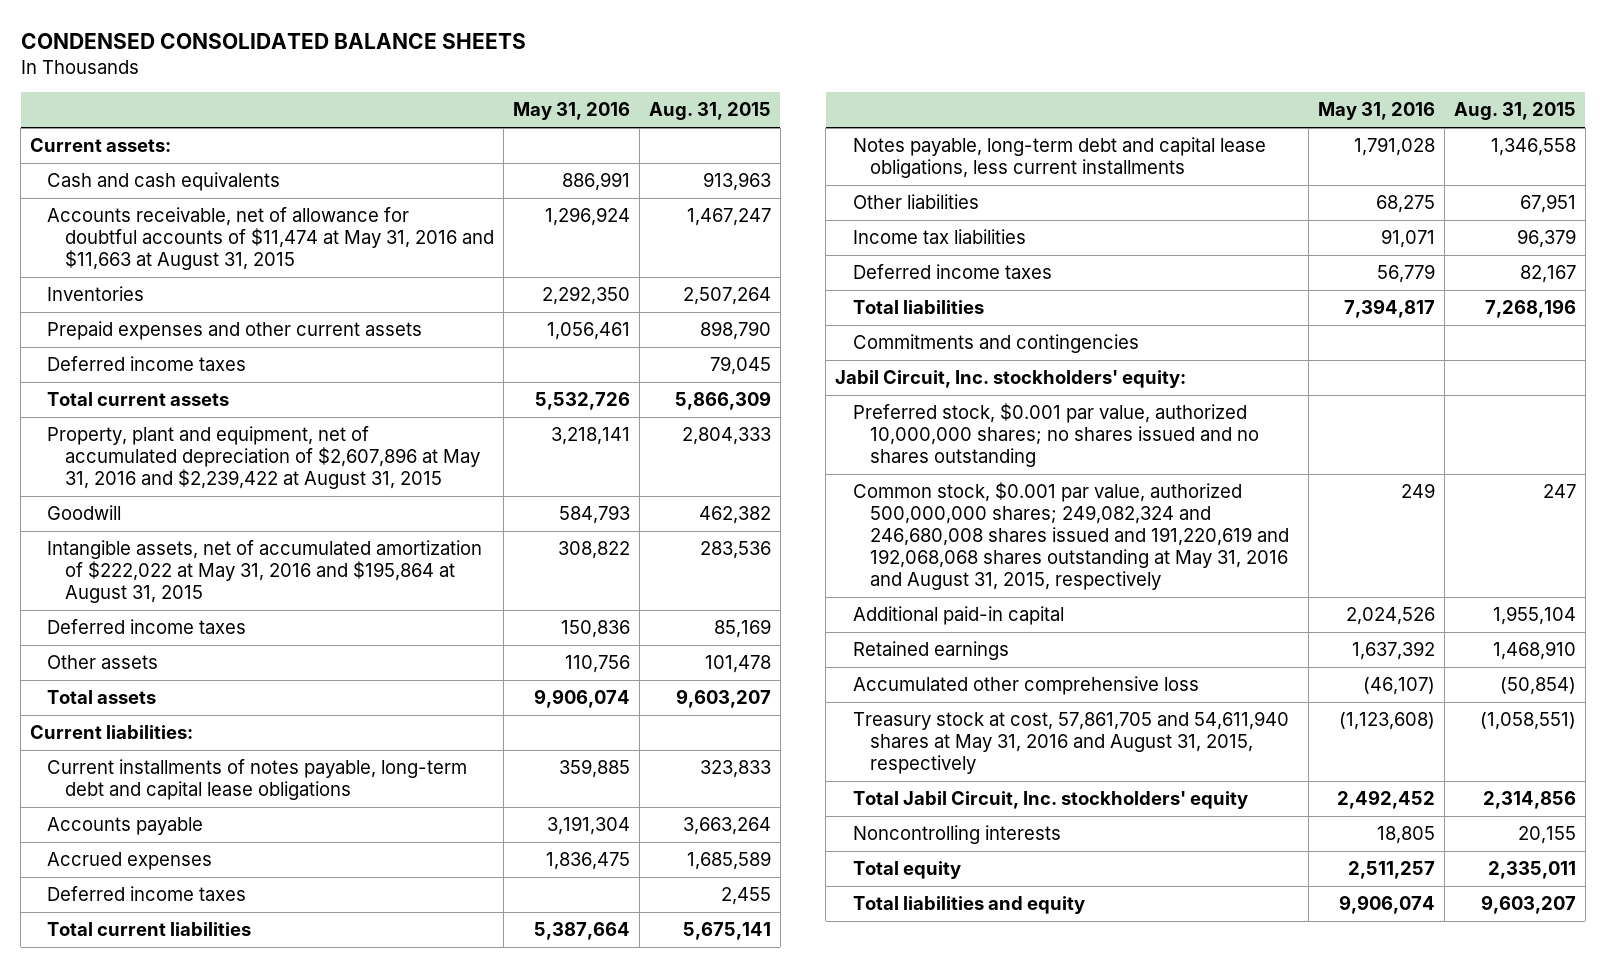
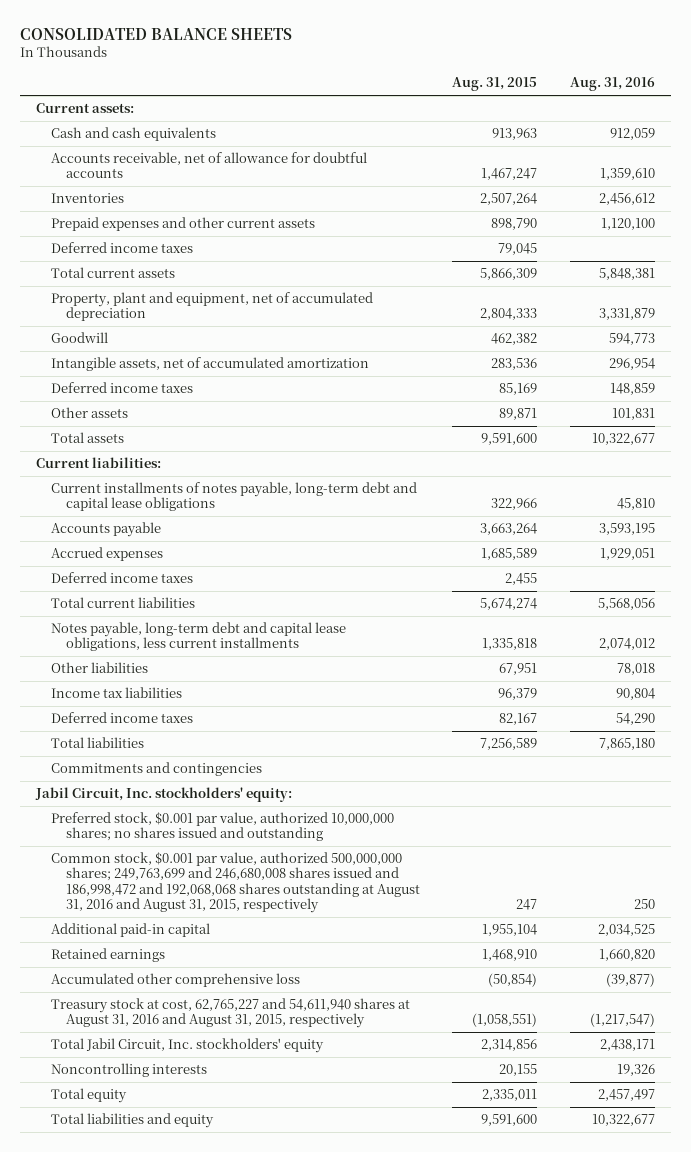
- CONDENSED CONSOLIDATED BALANCE SHEETS
+ CONSOLIDATED BALANCE SHEETS
- | May 31, 2016 | Aug. 31, 2015
+ | Aug. 31, 2015 | Aug. 31, 2016
- Accounts receivable, net of allowance for doubtful accounts of $11,474 at May 31, 2016 and $11,663 at August 31, 2015 | 1,296,924 | 1,467,247
+ Accounts receivable, net of allowance for doubtful accounts | 1,467,247 | 1,359,610
- Property, plant and equipment, net of accumulated depreciation of $2,607,896 at May 31, 2016 and $2,239,422 at August 31, 2015 | 3,218,141 | 2,804,333
+ Property, plant and equipment, net of accumulated depreciation | 2,804,333 | 3,331,879
- Intangible assets, net of accumulated amortization of $222,022 at May 31, 2016 and $195,864 at August 31, 2015 | 308,822 | 283,536
+ Intangible assets, net of accumulated amortization | 283,536 | 296,954
- Other assets | 110,756 | 101,478
- Total assets | 9,906,074 | 9,603,207
+ Other assets | 89,871 | 101,831
+ Total assets | 9,591,600 | 10,322,677
- Current installments of notes payable, long-term debt and capital lease obligations | 359,885 | 323,833
+ Current installments of notes payable, long-term debt and capital lease obligations | 322,966 | 45,810
- Total current liabilities | 5,387,664 | 5,675,141
- Notes payable, long-term debt and capital lease obligations, less current installments | 1,791,028 | 1,346,558
+ Total current liabilities | 5,674,274 | 5,568,056
+ Notes payable, long-term debt and capital lease obligations, less current installments | 1,335,818 | 2,074,012
- Total liabilities | 7,394,817 | 7,268,196
+ Total liabilities | 7,256,589 | 7,865,180
- Preferred stock, $0.001 par value, authorized 10,000,000 shares; no shares issued and no shares outstanding
- Common stock, $0.001 par value, authorized 500,000,000 shares; 249,082,324 and 246,680,008 shares issued and 191,220,619 and 192,068,068 shares outstanding at May 31, 2016 and August 31, 2015, respectively | 249 | 247
+ Preferred stock, $0.001 par value, authorized 10,000,000 shares; no shares issued and outstanding
+ Common stock, $0.001 par value, authorized 500,000,000 shares; 249,763,699 and 246,680,008 shares issued and 186,998,472 and 192,068,068 shares outstanding at August 31, 2016 and August 31, 2015, respectively | 247 | 250
- Treasury stock at cost, 57,861,705 and 54,611,940 shares at May 31, 2016 and August 31, 2015, respectively | (1,123,608) | (1,058,551)
+ Treasury stock at cost, 62,765,227 and 54,611,940 shares at August 31, 2016 and August 31, 2015, respectively | (1,058,551) | (1,217,547)
- Total liabilities and equity | 9,906,074 | 9,603,207
+ Total liabilities and equity | 9,591,600 | 10,322,677

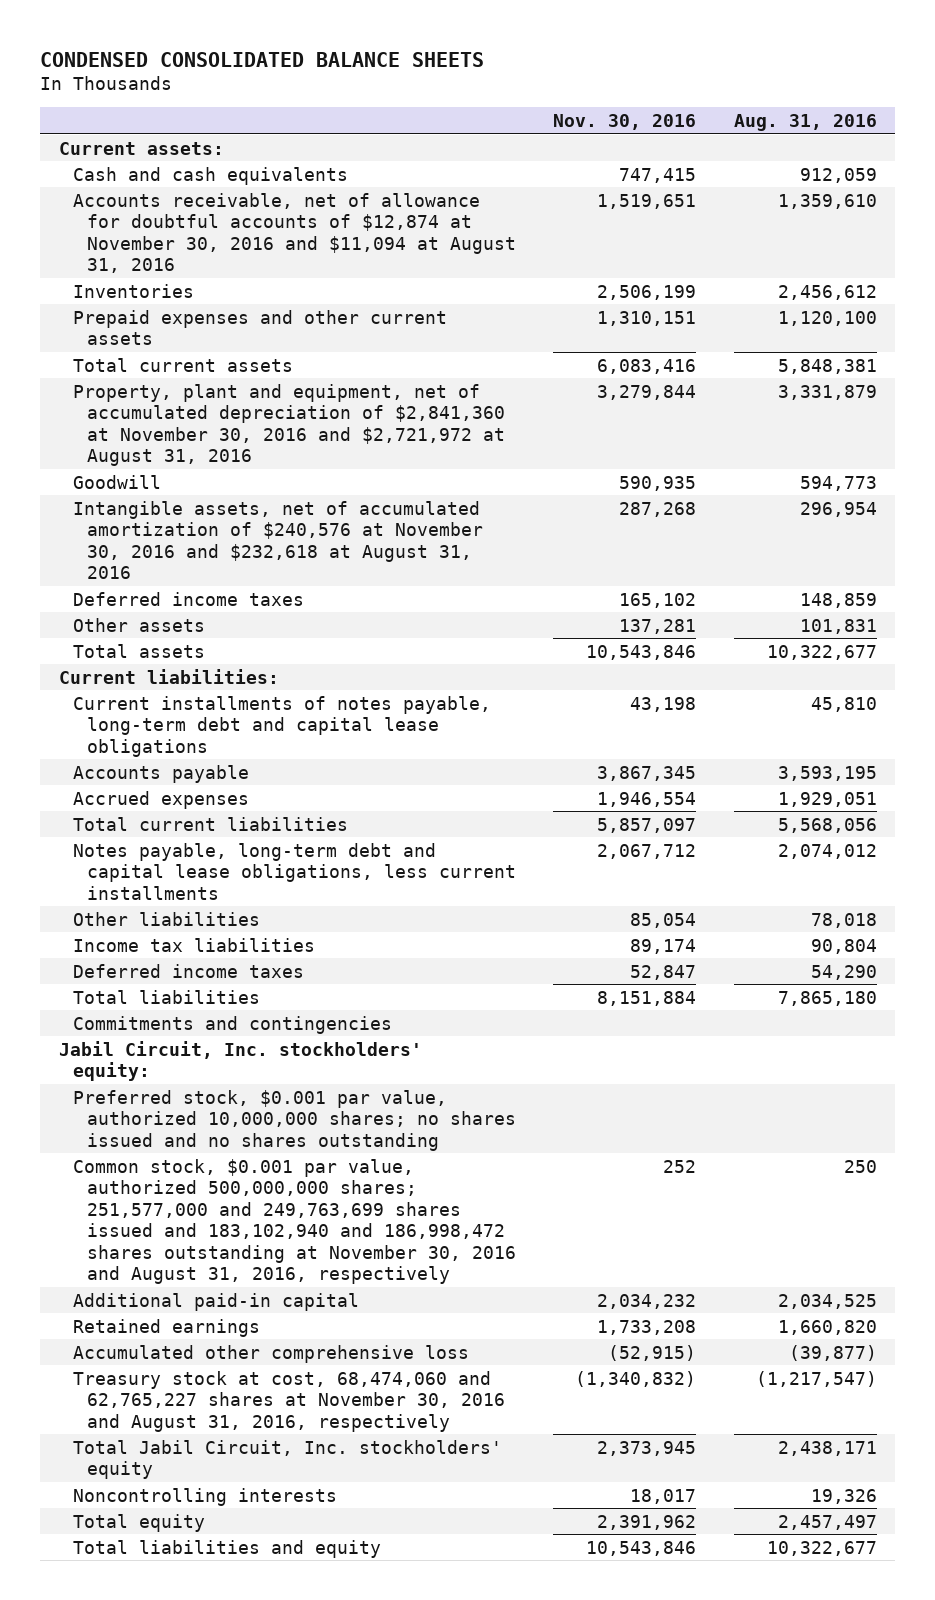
- CONSOLIDATED BALANCE SHEETS
+ CONDENSED CONSOLIDATED BALANCE SHEETS
- | Aug. 31, 2015 | Aug. 31, 2016
+ | Nov. 30, 2016 | Aug. 31, 2016
- Accounts receivable, net of allowance for doubtful accounts | 1,467,247 | 1,359,610
+ Accounts receivable, net of allowance for doubtful accounts of $12,874 at November 30, 2016 and $11,094 at August 31, 2016 | 1,519,651 | 1,359,610
- Deferred income taxes | 79,045 |
- Property, plant and equipment, net of accumulated depreciation | 2,804,333 | 3,331,879
+ Property, plant and equipment, net of accumulated depreciation of $2,841,360 at November 30, 2016 and $2,721,972 at August 31, 2016 | 3,279,844 | 3,331,879
- Intangible assets, net of accumulated amortization | 283,536 | 296,954
+ Intangible assets, net of accumulated amortization of $240,576 at November 30, 2016 and $232,618 at August 31, 2016 | 287,268 | 296,954
- Deferred income taxes | 2,455 |
- Preferred stock, $0.001 par value, authorized 10,000,000 shares; no shares issued and outstanding
- Common stock, $0.001 par value, authorized 500,000,000 shares; 249,763,699 and 246,680,008 shares issued and 186,998,472 and 192,068,068 shares outstanding at August 31, 2016 and August 31, 2015, respectively | 247 | 250
+ Preferred stock, $0.001 par value, authorized 10,000,000 shares; no shares issued and no shares outstanding
+ Common stock, $0.001 par value, authorized 500,000,000 shares; 251,577,000 and 249,763,699 shares issued and 183,102,940 and 186,998,472 shares outstanding at November 30, 2016 and August 31, 2016, respectively | 252 | 250
- Treasury stock at cost, 62,765,227 and 54,611,940 shares at August 31, 2016 and August 31, 2015, respectively | (1,058,551) | (1,217,547)
+ Treasury stock at cost, 68,474,060 and 62,765,227 shares at November 30, 2016 and August 31, 2016, respectively | (1,340,832) | (1,217,547)

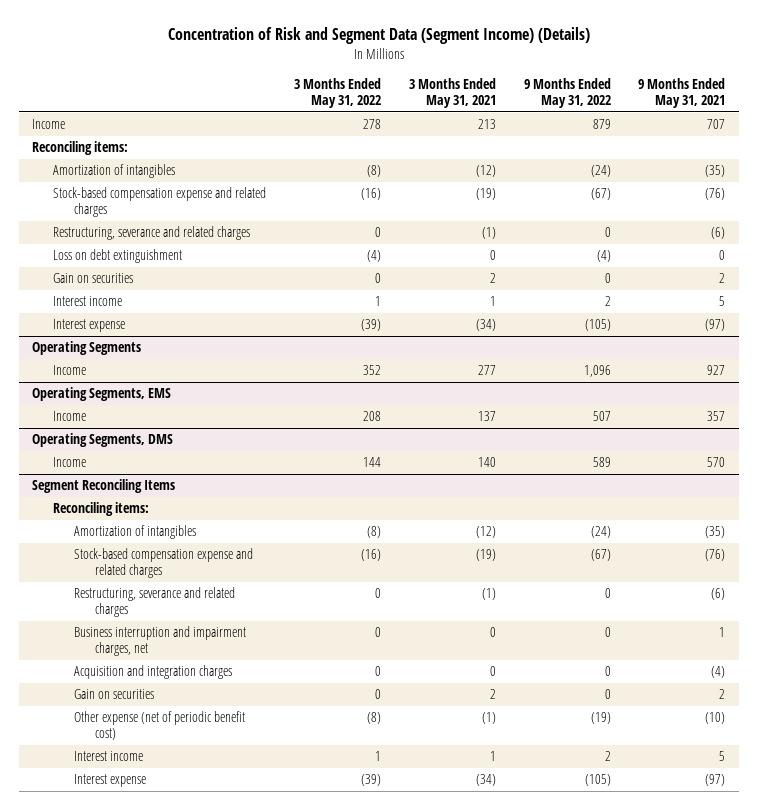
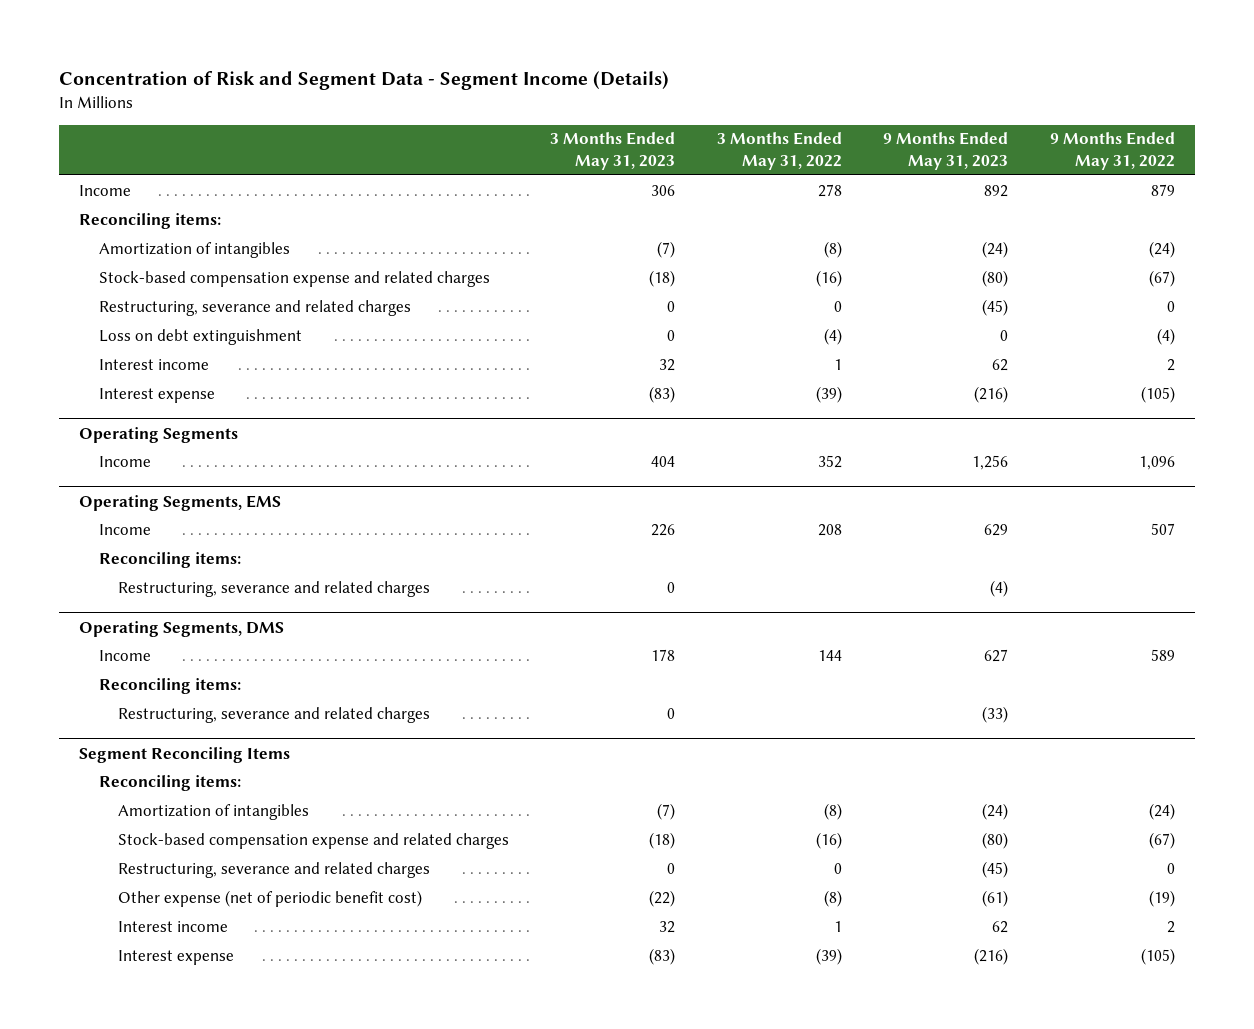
- Concentration of Risk and Segment Data (Segment Income) (Details)
+ Concentration of Risk and Segment Data - Segment Income (Details)
- | 3 Months Ended May 31, 2022 | 3 Months Ended May 31, 2021 | 9 Months Ended May 31, 2022 | 9 Months Ended May 31, 2021
+ | 3 Months Ended May 31, 2023 | 3 Months Ended May 31, 2022 | 9 Months Ended May 31, 2023 | 9 Months Ended May 31, 2022
- Gain on securities | 0 | 2 | 0 | 2
@ Operating Segments, EMS
+ Reconciling items:
+ Restructuring, severance and related charges | 0 | | (4) |
@ Operating Segments, DMS
+ Reconciling items:
+ Restructuring, severance and related charges | 0 | | (33) |
@ Segment Reconciling Items
- Business interruption and impairment charges, net | 0 | 0 | 0 | 1
- Acquisition and integration charges | 0 | 0 | 0 | (4)
- Gain on securities | 0 | 2 | 0 | 2

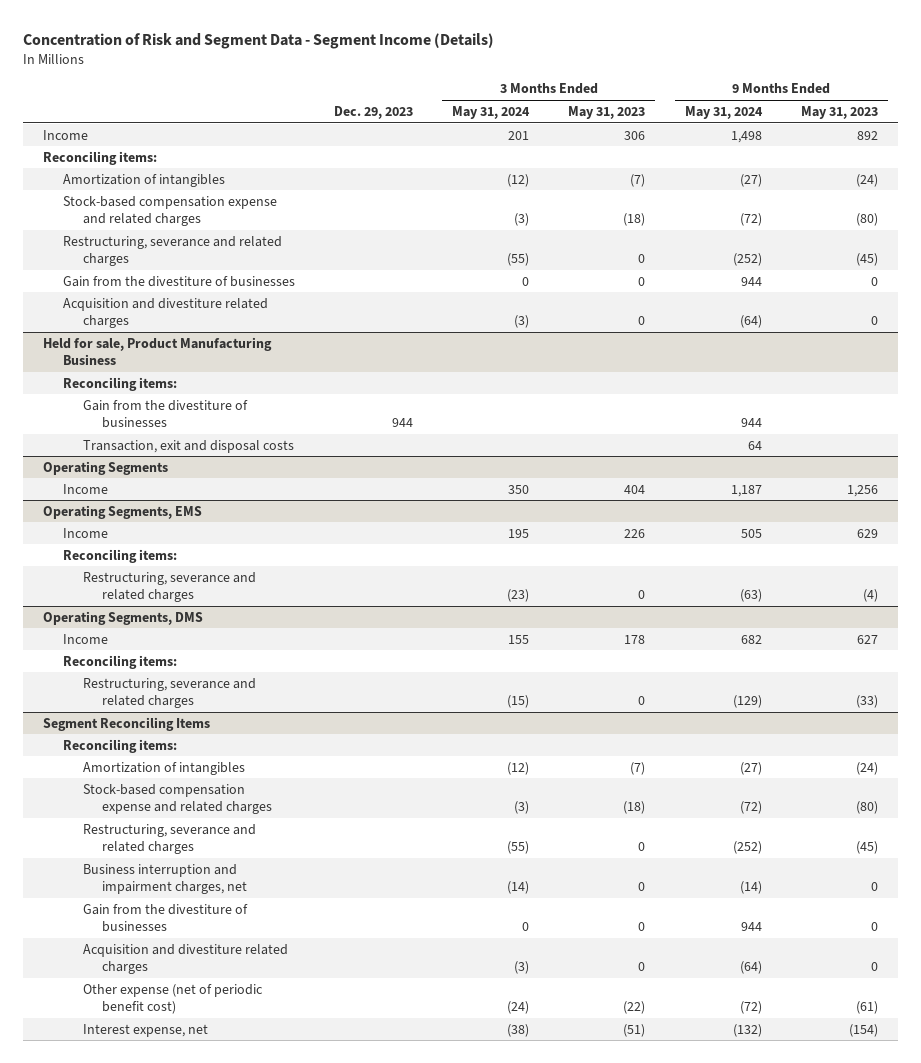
- | 3 Months Ended May 31, 2023 | 3 Months Ended May 31, 2022 | 9 Months Ended May 31, 2023 | 9 Months Ended May 31, 2022
+ | Dec. 29, 2023 | 3 Months Ended May 31, 2024 | 3 Months Ended May 31, 2023 | 9 Months Ended May 31, 2024 | 9 Months Ended May 31, 2023
- Loss on debt extinguishment | 0 | (4) | 0 | (4)
- Interest income | 32 | 1 | 62 | 2
- Interest expense | (83) | (39) | (216) | (105)
+ Gain from the divestiture of businesses | | 0 | 0 | 944 | 0
+ Acquisition and divestiture related charges | | (3) | 0 | (64) | 0
+ Held for sale, Product Manufacturing Business
+ Reconciling items:
+ Gain from the divestiture of businesses | 944 | | | 944 |
+ Transaction, exit and disposal costs | | | | 64 |
@ Segment Reconciling Items
+ Business interruption and impairment charges, net | | (14) | 0 | (14) | 0
+ Gain from the divestiture of businesses | | 0 | 0 | 944 | 0
+ Acquisition and divestiture related charges | | (3) | 0 | (64) | 0
- Interest income | 32 | 1 | 62 | 2
- Interest expense | (83) | (39) | (216) | (105)
+ Interest expense, net | | (38) | (51) | (132) | (154)

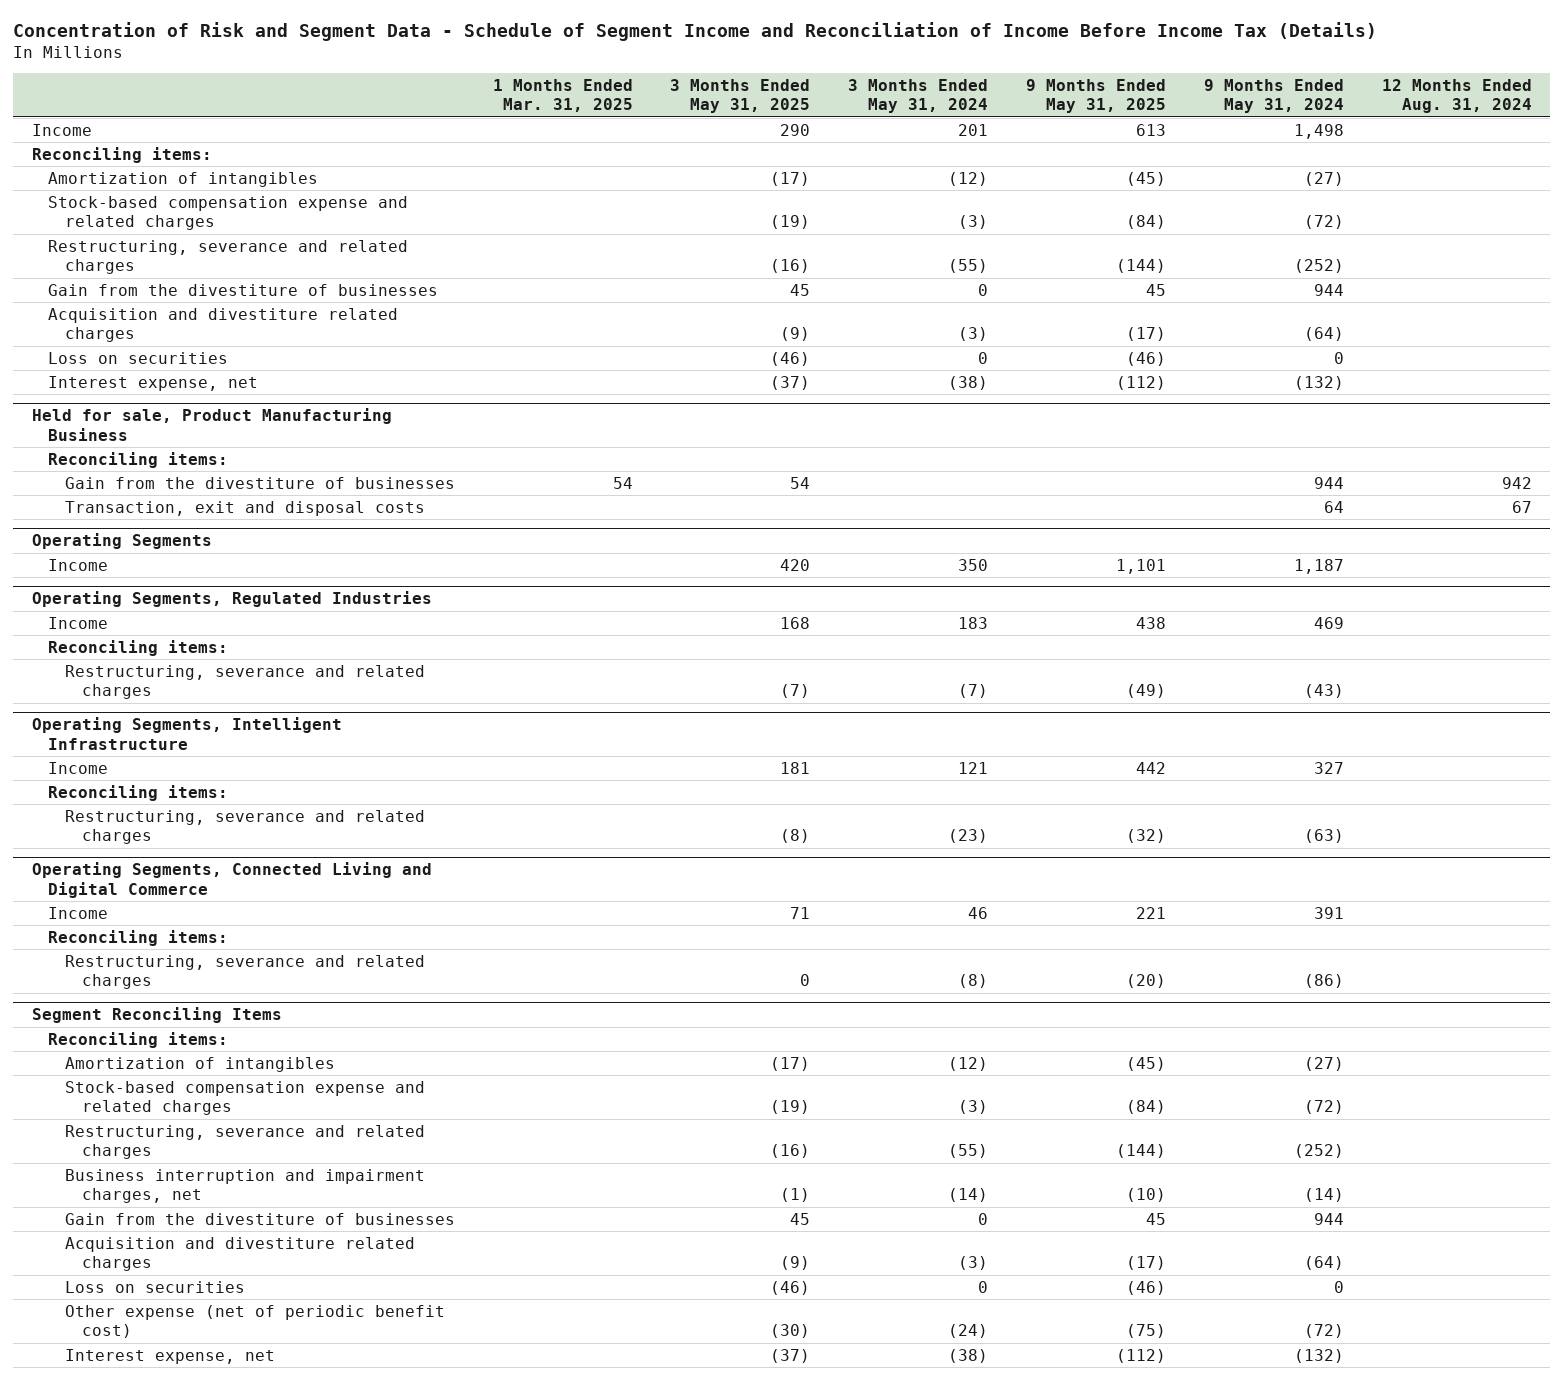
- Concentration of Risk and Segment Data - Segment Income (Details)
+ Concentration of Risk and Segment Data - Schedule of Segment Income and Reconciliation of Income Before Income Tax (Details)
- | Dec. 29, 2023 | 3 Months Ended May 31, 2024 | 3 Months Ended May 31, 2023 | 9 Months Ended May 31, 2024 | 9 Months Ended May 31, 2023
+ | 1 Months Ended Mar. 31, 2025 | 3 Months Ended May 31, 2025 | 3 Months Ended May 31, 2024 | 9 Months Ended May 31, 2025 | 9 Months Ended May 31, 2024 | 12 Months Ended Aug. 31, 2024
+ Loss on securities | | (46) | 0 | (46) | 0 |
+ Interest expense, net | | (37) | (38) | (112) | (132) |
- Operating Segments, EMS
- Income | | 195 | 226 | 505 | 629
+ Operating Segments, Regulated Industries
+ Income | | 168 | 183 | 438 | 469 |
+ Restructuring, severance and related charges | | (7) | (7) | (49) | (43) |
+ Operating Segments, Intelligent Infrastructure
+ Income | | 181 | 121 | 442 | 327 |
+ Reconciling items:
- Operating Segments, DMS
- Income | | 155 | 178 | 682 | 627
+ Operating Segments, Connected Living and Digital Commerce
+ Income | | 71 | 46 | 221 | 391 |
- Restructuring, severance and related charges | | (15) | 0 | (129) | (33)
+ Restructuring, severance and related charges | | 0 | (8) | (20) | (86) |
@ Segment Reconciling Items
+ Loss on securities | | (46) | 0 | (46) | 0 |

